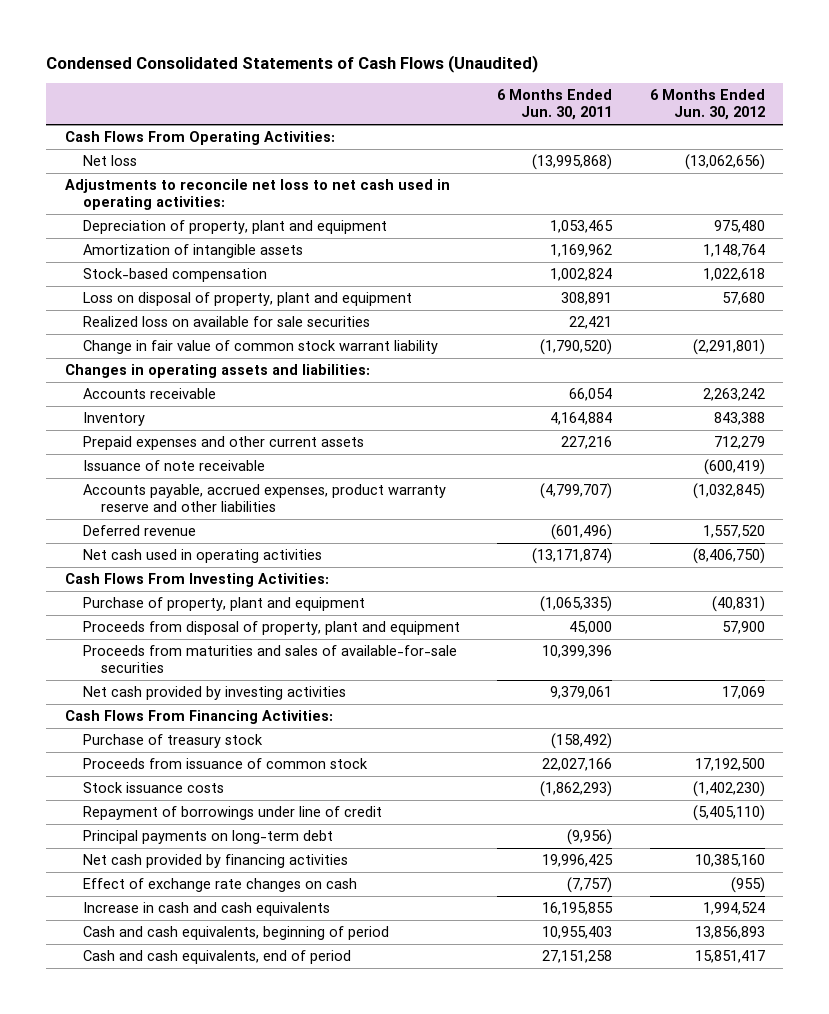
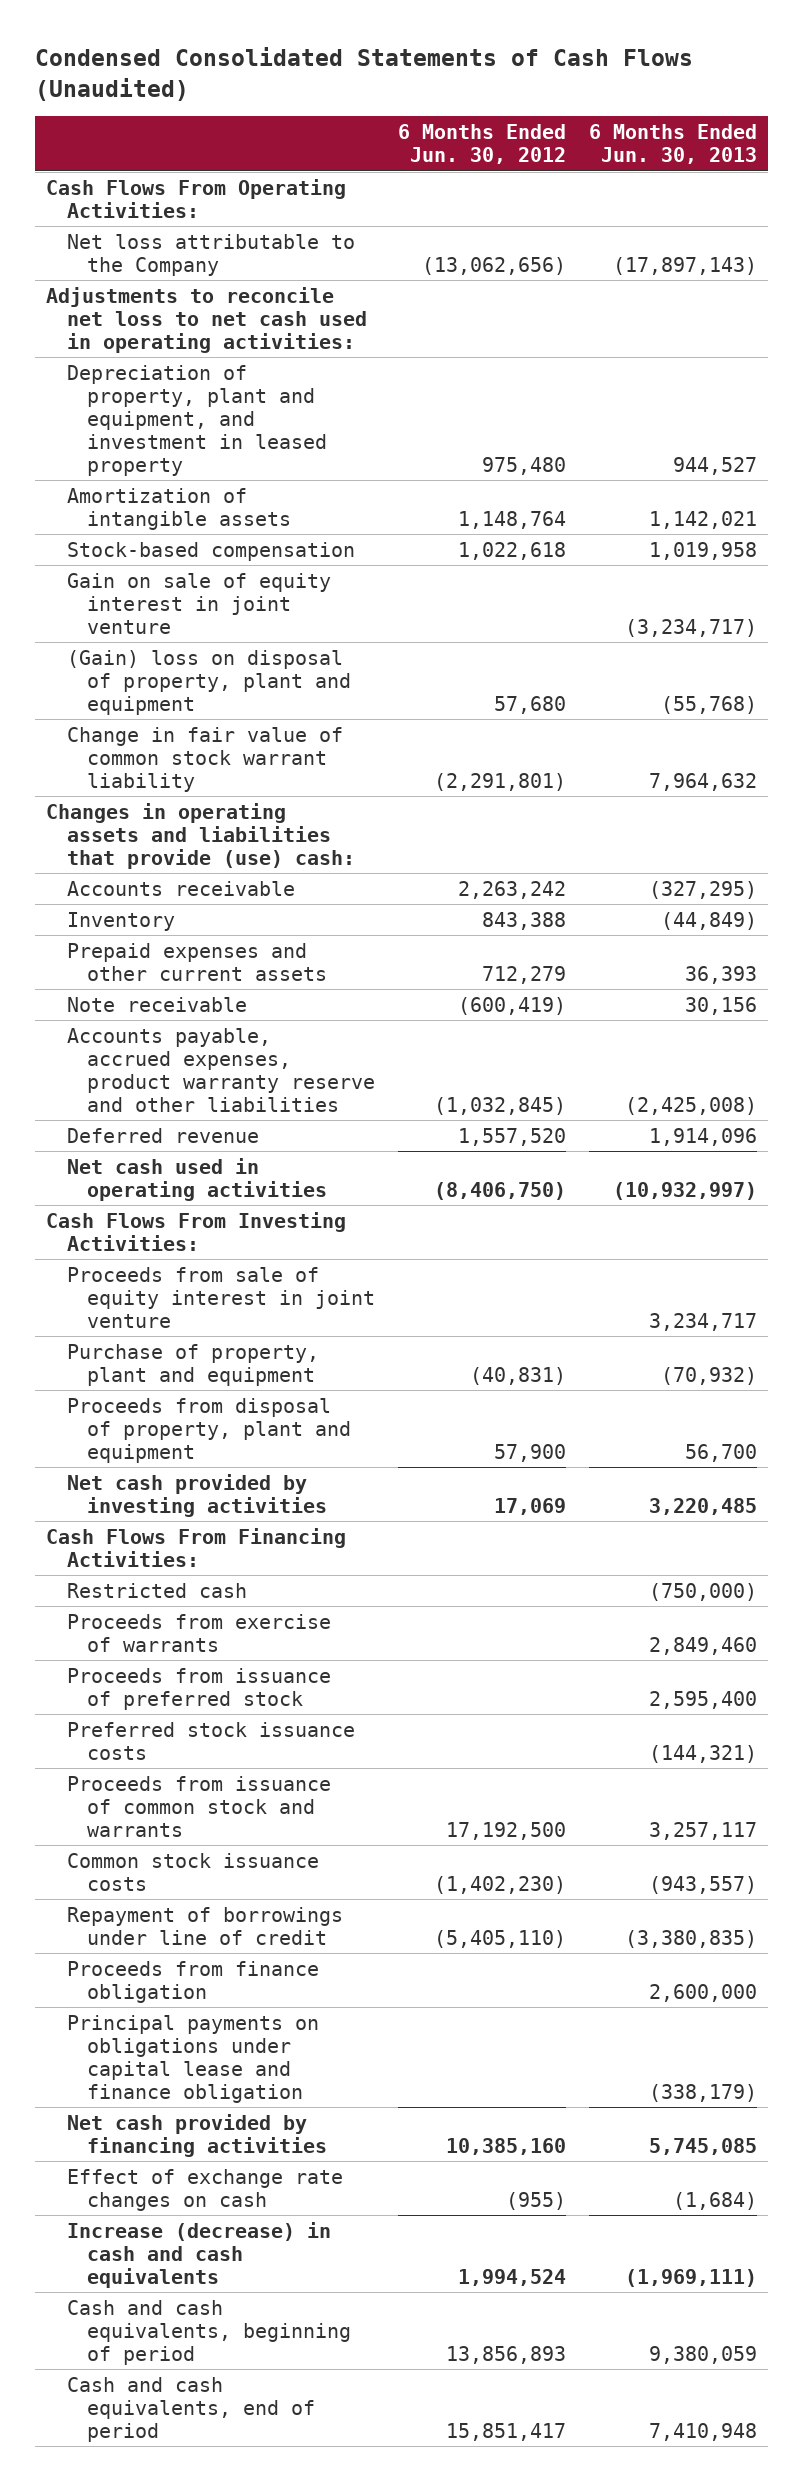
- | 6 Months Ended Jun. 30, 2011 | 6 Months Ended Jun. 30, 2012
+ | 6 Months Ended Jun. 30, 2012 | 6 Months Ended Jun. 30, 2013
- Net loss | (13,995,868) | (13,062,656)
+ Net loss attributable to the Company | (13,062,656) | (17,897,143)
- Depreciation of property, plant and equipment | 1,053,465 | 975,480
+ Depreciation of property, plant and equipment, and investment in leased property | 975,480 | 944,527
- Loss on disposal of property, plant and equipment | 308,891 | 57,680
- Realized loss on available for sale securities | 22,421 |
+ Gain on sale of equity interest in joint venture | | (3,234,717)
+ (Gain) loss on disposal of property, plant and equipment | 57,680 | (55,768)
- Changes in operating assets and liabilities:
+ Changes in operating assets and liabilities that provide (use) cash:
- Issuance of note receivable | | (600,419)
+ Note receivable | (600,419) | 30,156
+ Proceeds from sale of equity interest in joint venture | | 3,234,717
- Proceeds from maturities and sales of available-for-sale securities | 10,399,396 |
- Purchase of treasury stock | (158,492) |
- Proceeds from issuance of common stock | 22,027,166 | 17,192,500
- Stock issuance costs | (1,862,293) | (1,402,230)
+ Restricted cash | | (750,000)
+ Proceeds from exercise of warrants | | 2,849,460
+ Proceeds from issuance of preferred stock | | 2,595,400
+ Preferred stock issuance costs | | (144,321)
+ Proceeds from issuance of common stock and warrants | 17,192,500 | 3,257,117
+ Common stock issuance costs | (1,402,230) | (943,557)
- Principal payments on long-term debt | (9,956) |
+ Proceeds from finance obligation | | 2,600,000
+ Principal payments on obligations under capital lease and finance obligation | | (338,179)
- Increase in cash and cash equivalents | 16,195,855 | 1,994,524
+ Increase (decrease) in cash and cash equivalents | 1,994,524 | (1,969,111)

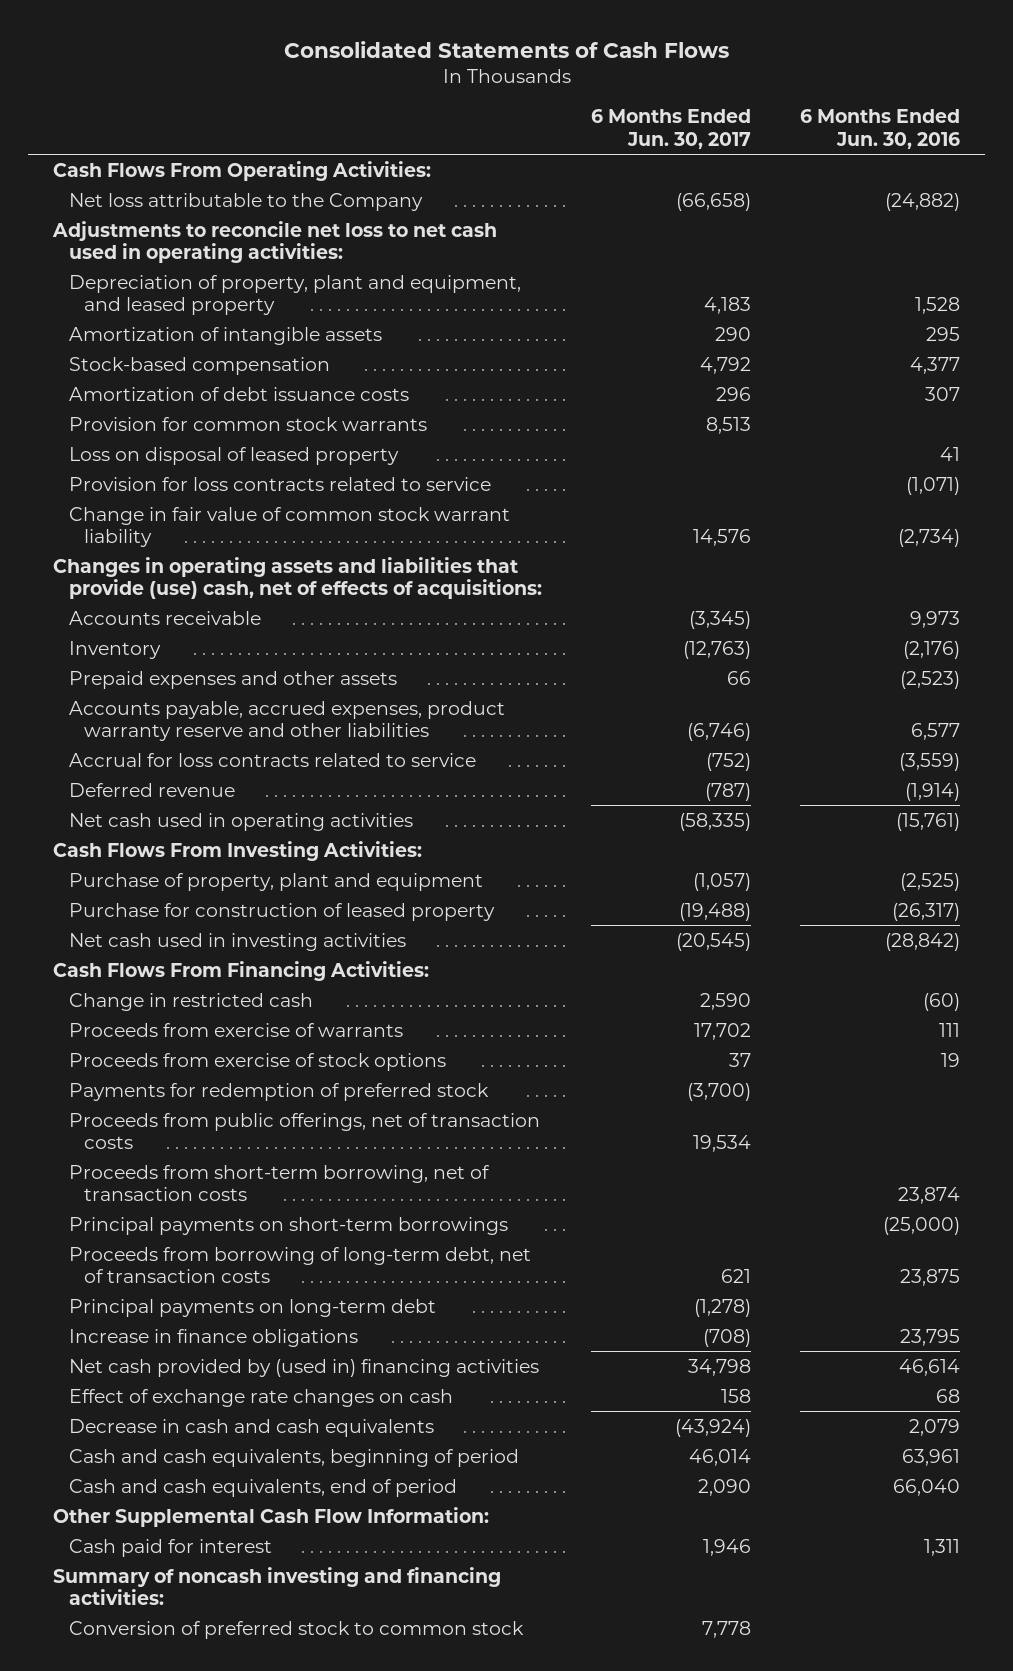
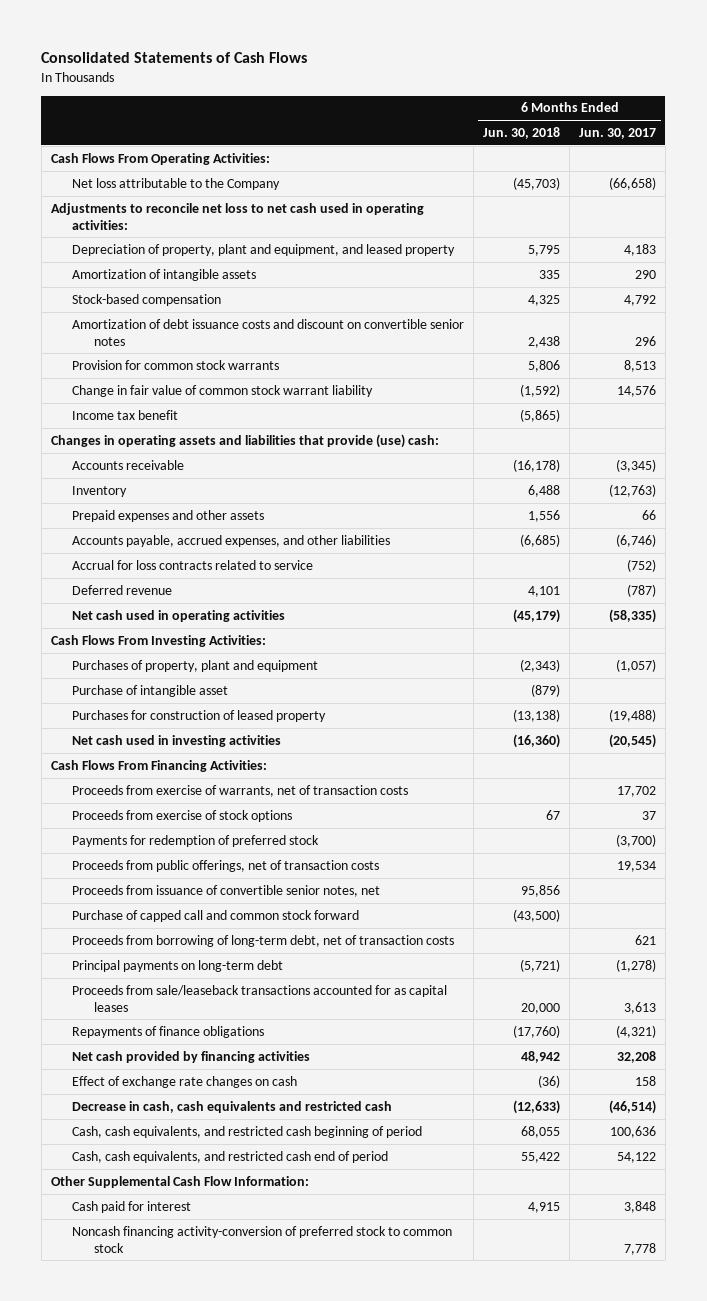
- | 6 Months Ended Jun. 30, 2017 | 6 Months Ended Jun. 30, 2016
+ | 6 Months Ended Jun. 30, 2018 | 6 Months Ended Jun. 30, 2017
- Amortization of debt issuance costs | 296 | 307
+ Amortization of debt issuance costs and discount on convertible senior notes | 2,438 | 296
- Loss on disposal of leased property | | 41
- Provision for loss contracts related to service | | (1,071)
- Changes in operating assets and liabilities that provide (use) cash, net of effects of acquisitions:
+ Income tax benefit | (5,865) |
+ Changes in operating assets and liabilities that provide (use) cash:
- Accounts payable, accrued expenses, product warranty reserve and other liabilities | (6,746) | 6,577
+ Accounts payable, accrued expenses, and other liabilities | (6,685) | (6,746)
- Purchase of property, plant and equipment | (1,057) | (2,525)
- Purchase for construction of leased property | (19,488) | (26,317)
+ Purchases of property, plant and equipment | (2,343) | (1,057)
+ Purchase of intangible asset | (879) |
+ Purchases for construction of leased property | (13,138) | (19,488)
- Change in restricted cash | 2,590 | (60)
- Proceeds from exercise of warrants | 17,702 | 111
+ Proceeds from exercise of warrants, net of transaction costs | | 17,702
- Proceeds from short-term borrowing, net of transaction costs | | 23,874
- Principal payments on short-term borrowings | | (25,000)
+ Proceeds from issuance of convertible senior notes, net | 95,856 |
+ Purchase of capped call and common stock forward | (43,500) |
- Increase in finance obligations | (708) | 23,795
- Net cash provided by (used in) financing activities | 34,798 | 46,614
+ Proceeds from sale/leaseback transactions accounted for as capital leases | 20,000 | 3,613
+ Repayments of finance obligations | (17,760) | (4,321)
+ Net cash provided by financing activities | 48,942 | 32,208
- Decrease in cash and cash equivalents | (43,924) | 2,079
- Cash and cash equivalents, beginning of period | 46,014 | 63,961
- Cash and cash equivalents, end of period | 2,090 | 66,040
+ Decrease in cash, cash equivalents and restricted cash | (12,633) | (46,514)
+ Cash, cash equivalents, and restricted cash beginning of period | 68,055 | 100,636
+ Cash, cash equivalents, and restricted cash end of period | 55,422 | 54,122
- Cash paid for interest | 1,946 | 1,311
- Summary of noncash investing and financing activities:
- Conversion of preferred stock to common stock | 7,778 |
+ Cash paid for interest | 4,915 | 3,848
+ Noncash financing activity-conversion of preferred stock to common stock | | 7,778

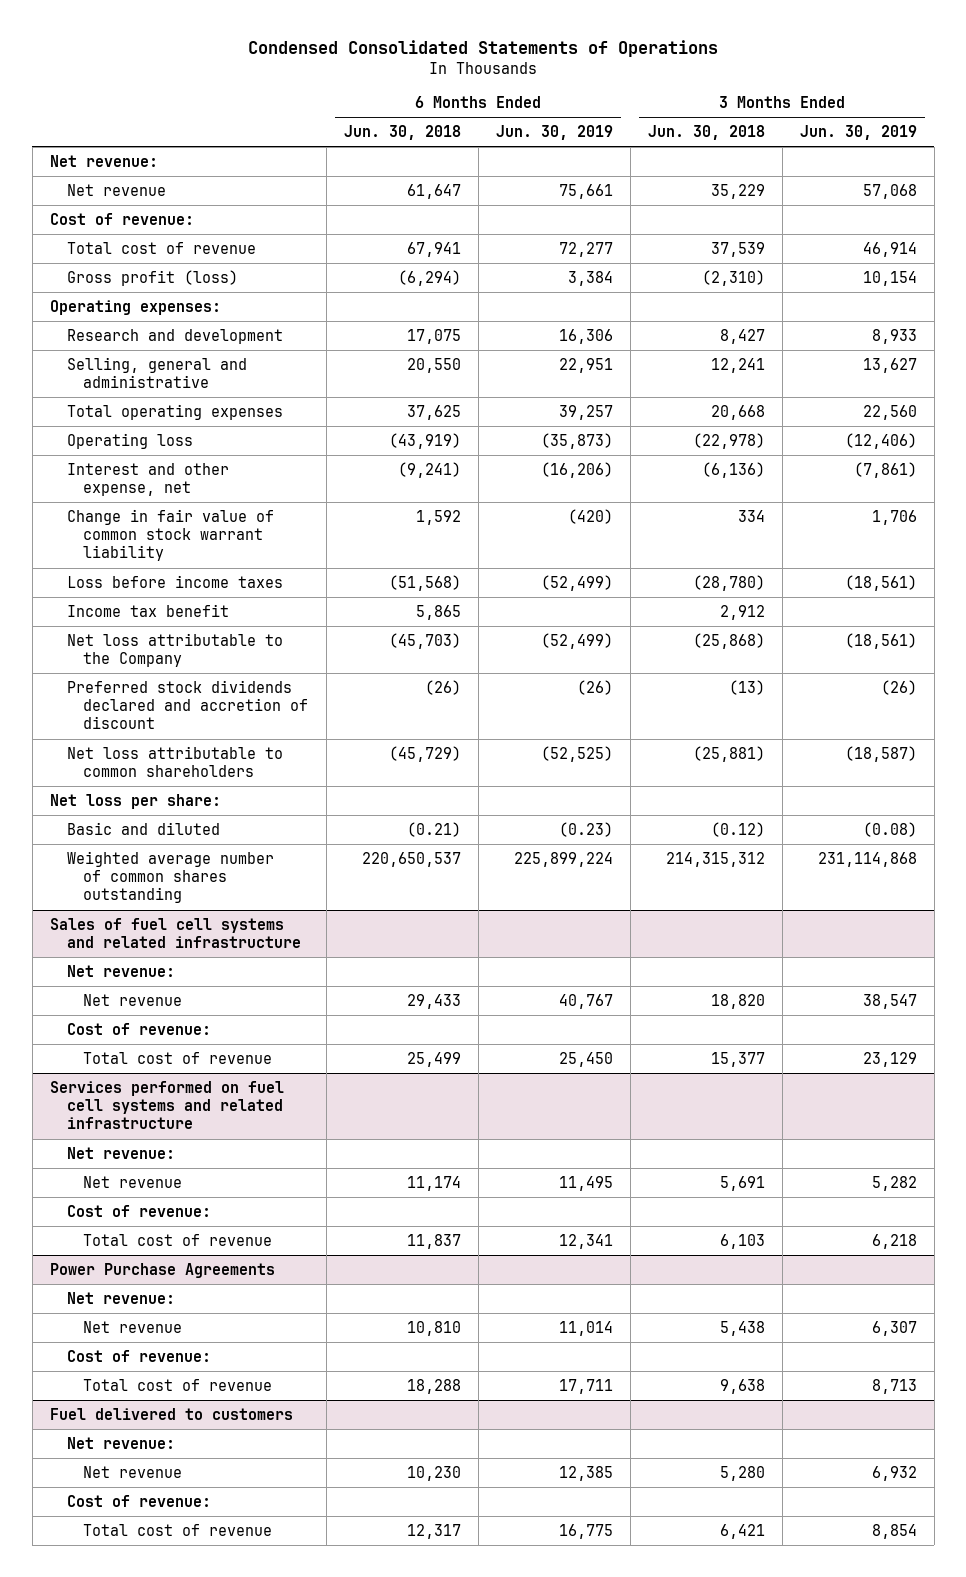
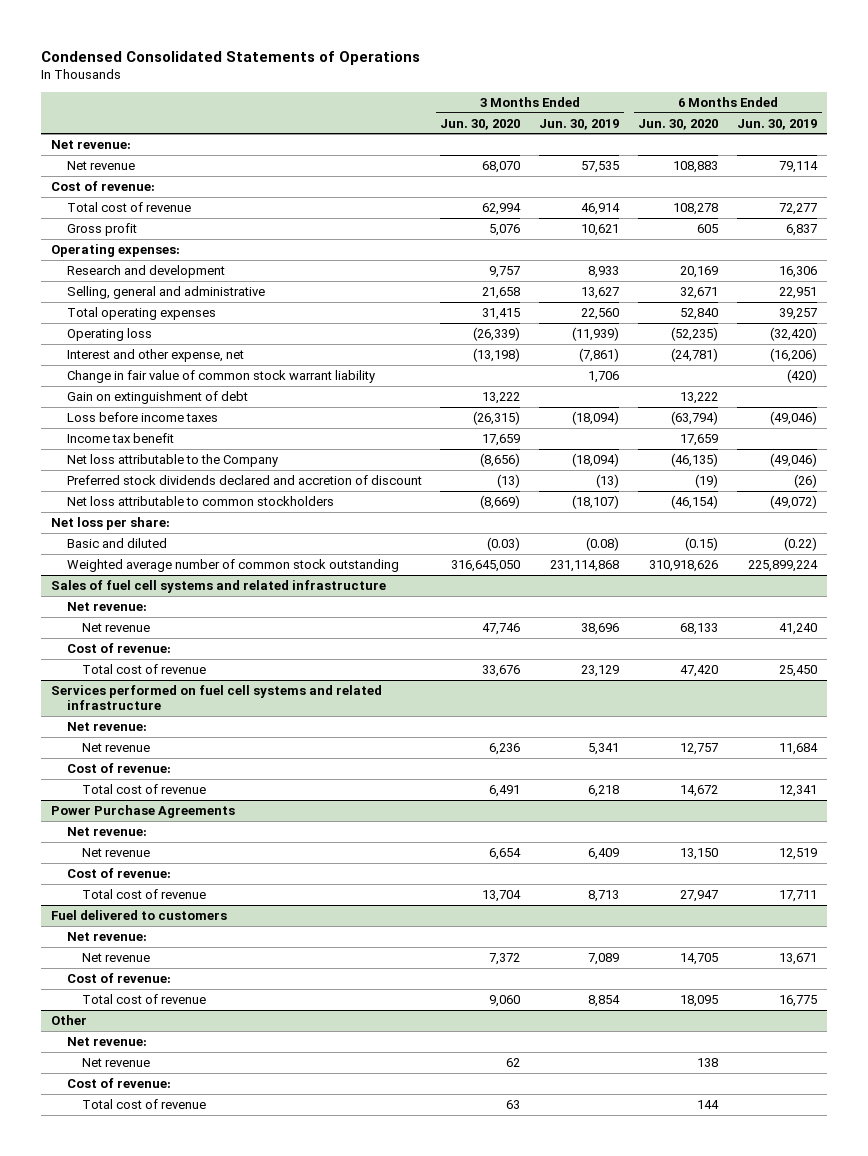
- | 6 Months Ended Jun. 30, 2018 | 6 Months Ended Jun. 30, 2019 | 3 Months Ended Jun. 30, 2018 | 3 Months Ended Jun. 30, 2019
+ | 3 Months Ended Jun. 30, 2020 | 3 Months Ended Jun. 30, 2019 | 6 Months Ended Jun. 30, 2020 | 6 Months Ended Jun. 30, 2019
- Net revenue | 61,647 | 75,661 | 35,229 | 57,068
+ Net revenue | 68,070 | 57,535 | 108,883 | 79,114
- Gross profit (loss) | (6,294) | 3,384 | (2,310) | 10,154
+ Gross profit | 5,076 | 10,621 | 605 | 6,837
- Operating loss | (43,919) | (35,873) | (22,978) | (12,406)
+ Operating loss | (26,339) | (11,939) | (52,235) | (32,420)
- Loss before income taxes | (51,568) | (52,499) | (28,780) | (18,561)
+ Gain on extinguishment of debt | 13,222 | | 13,222 |
+ Loss before income taxes | (26,315) | (18,094) | (63,794) | (49,046)
- Net loss attributable to the Company | (45,703) | (52,499) | (25,868) | (18,561)
- Preferred stock dividends declared and accretion of discount | (26) | (26) | (13) | (26)
- Net loss attributable to common shareholders | (45,729) | (52,525) | (25,881) | (18,587)
+ Net loss attributable to the Company | (8,656) | (18,094) | (46,135) | (49,046)
+ Preferred stock dividends declared and accretion of discount | (13) | (13) | (19) | (26)
+ Net loss attributable to common stockholders | (8,669) | (18,107) | (46,154) | (49,072)
- Basic and diluted | (0.21) | (0.23) | (0.12) | (0.08)
- Weighted average number of common shares outstanding | 220,650,537 | 225,899,224 | 214,315,312 | 231,114,868
+ Basic and diluted | (0.03) | (0.08) | (0.15) | (0.22)
+ Weighted average number of common stock outstanding | 316,645,050 | 231,114,868 | 310,918,626 | 225,899,224
@ Sales of fuel cell systems and related infrastructure
- Net revenue | 29,433 | 40,767 | 18,820 | 38,547
+ Net revenue | 47,746 | 38,696 | 68,133 | 41,240
@ Services performed on fuel cell systems and related infrastructure
- Net revenue | 11,174 | 11,495 | 5,691 | 5,282
+ Net revenue | 6,236 | 5,341 | 12,757 | 11,684
@ Power Purchase Agreements
- Net revenue | 10,810 | 11,014 | 5,438 | 6,307
+ Net revenue | 6,654 | 6,409 | 13,150 | 12,519
@ Fuel delivered to customers
- Net revenue | 10,230 | 12,385 | 5,280 | 6,932
+ Net revenue | 7,372 | 7,089 | 14,705 | 13,671
+ Other
+ Net revenue:
+ Net revenue | 62 | | 138 |
+ Cost of revenue:
+ Total cost of revenue | 63 | | 144 |

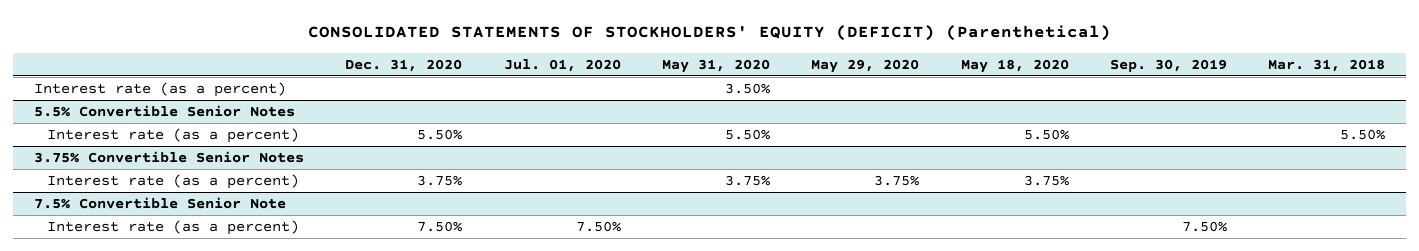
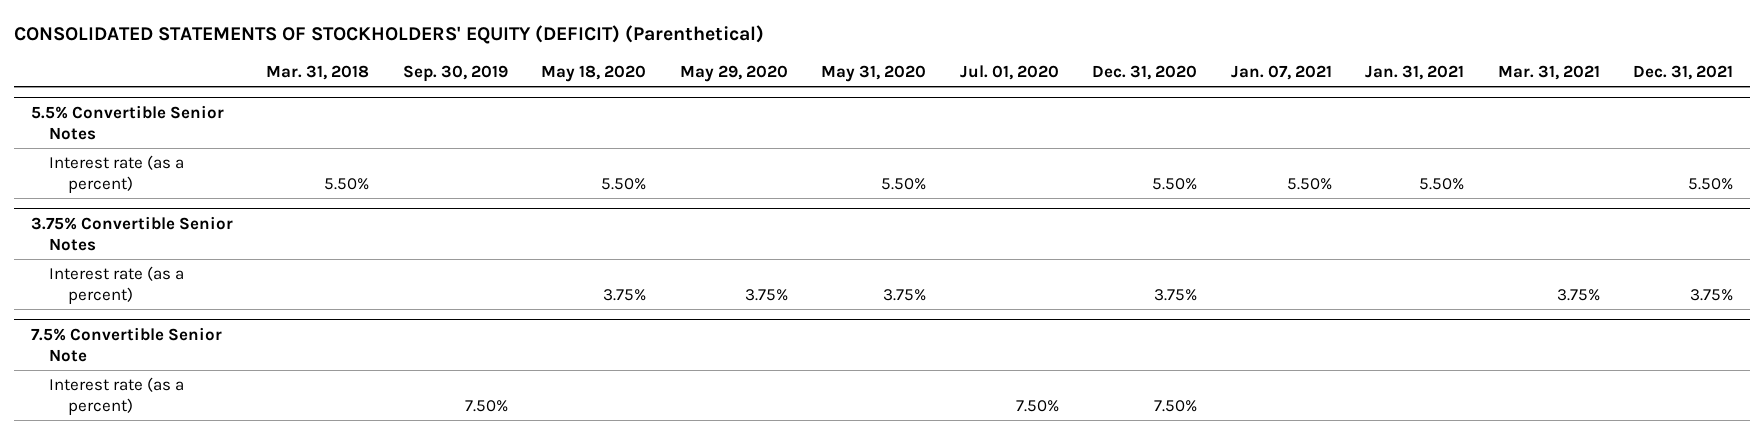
- | Dec. 31, 2020 | Jul. 01, 2020 | May 31, 2020 | May 29, 2020 | May 18, 2020 | Sep. 30, 2019 | Mar. 31, 2018
+ | Mar. 31, 2018 | Sep. 30, 2019 | May 18, 2020 | May 29, 2020 | May 31, 2020 | Jul. 01, 2020 | Dec. 31, 2020 | Jan. 07, 2021 | Jan. 31, 2021 | Mar. 31, 2021 | Dec. 31, 2021
- Interest rate (as a percent) | | | 3.50% | | | |

